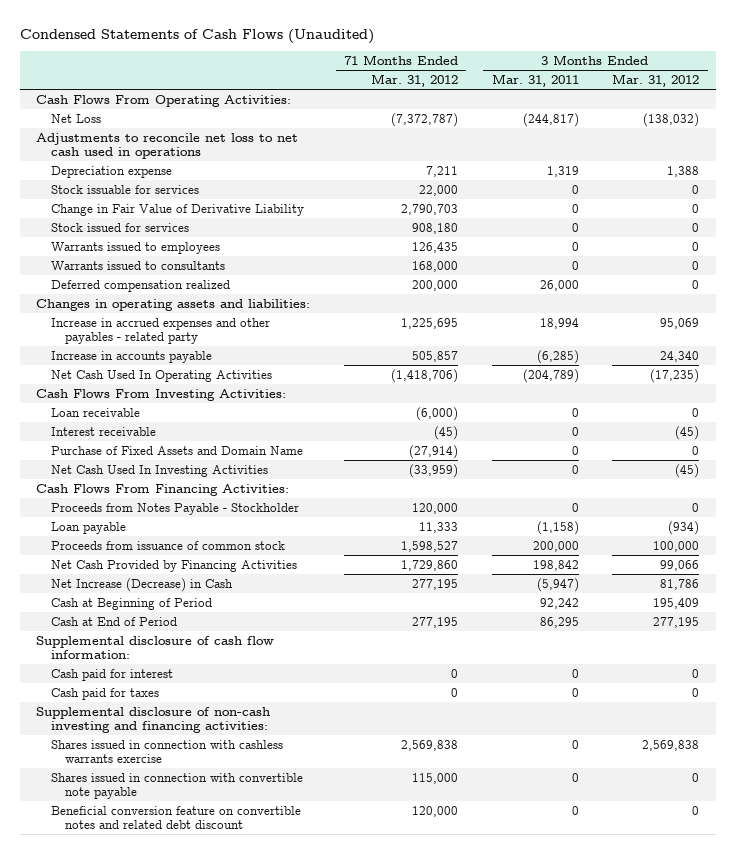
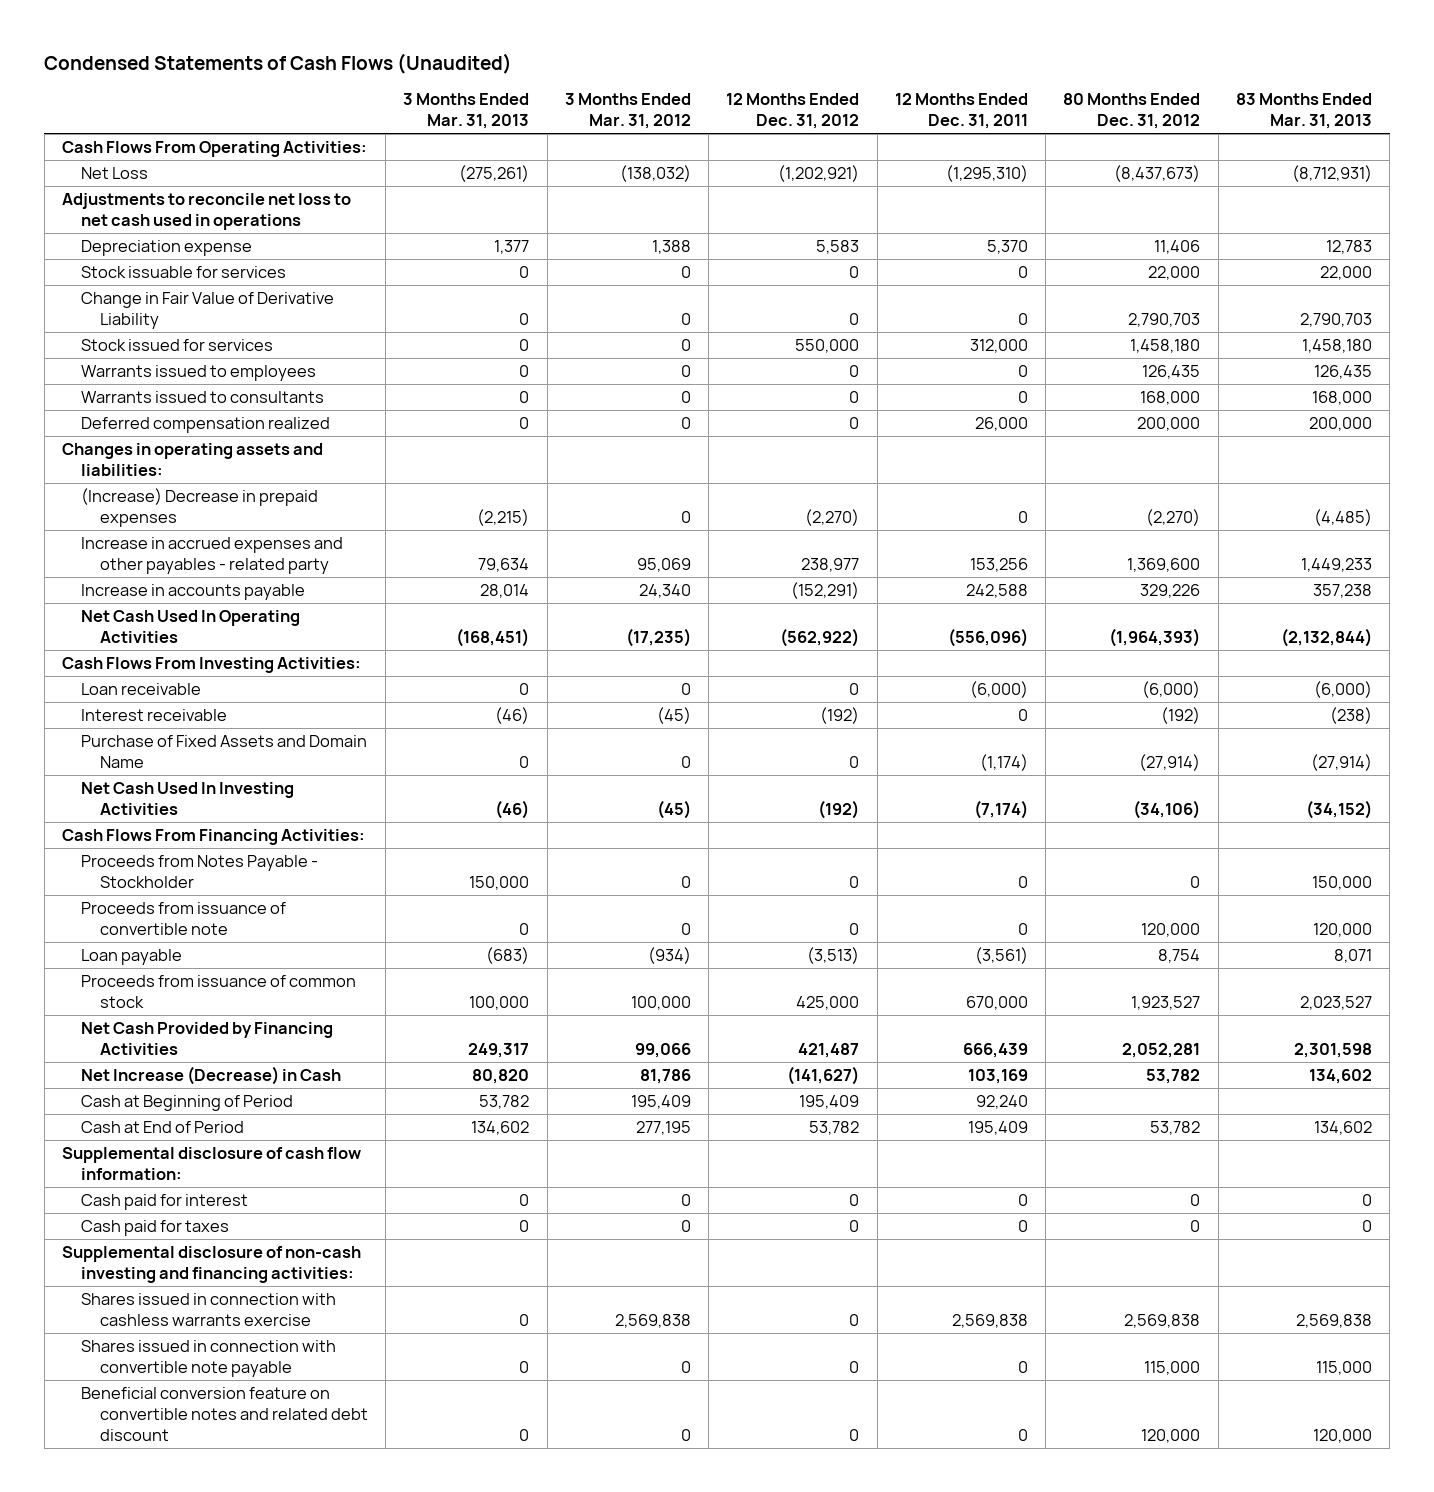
- | 71 Months Ended Mar. 31, 2012 | 3 Months Ended Mar. 31, 2011 | 3 Months Ended Mar. 31, 2012
+ | 3 Months Ended Mar. 31, 2013 | 3 Months Ended Mar. 31, 2012 | 12 Months Ended Dec. 31, 2012 | 12 Months Ended Dec. 31, 2011 | 80 Months Ended Dec. 31, 2012 | 83 Months Ended Mar. 31, 2013
+ (Increase) Decrease in prepaid expenses | (2,215) | 0 | (2,270) | 0 | (2,270) | (4,485)
+ Proceeds from issuance of convertible note | 0 | 0 | 0 | 0 | 120,000 | 120,000

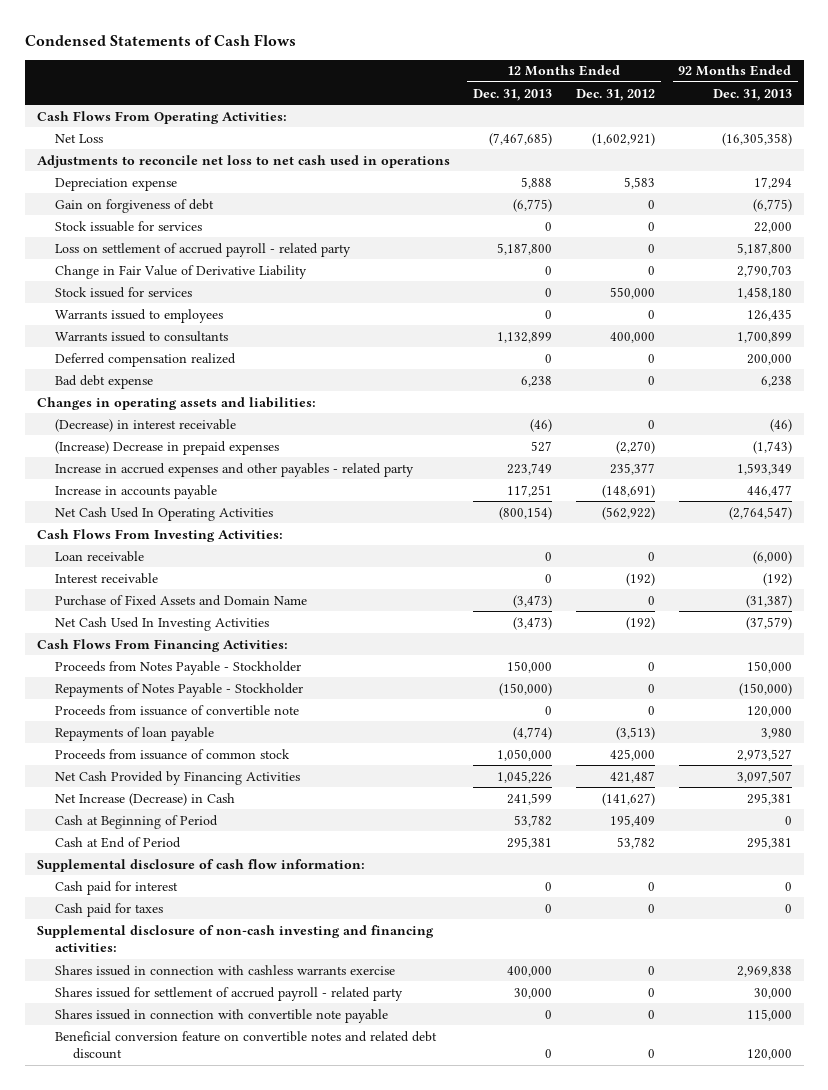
- Condensed Statements of Cash Flows (Unaudited)
+ Condensed Statements of Cash Flows
- | 3 Months Ended Mar. 31, 2013 | 3 Months Ended Mar. 31, 2012 | 12 Months Ended Dec. 31, 2012 | 12 Months Ended Dec. 31, 2011 | 80 Months Ended Dec. 31, 2012 | 83 Months Ended Mar. 31, 2013
+ | 12 Months Ended Dec. 31, 2013 | 12 Months Ended Dec. 31, 2012 | 92 Months Ended Dec. 31, 2013
- Net Loss | (275,261) | (138,032) | (1,202,921) | (1,295,310) | (8,437,673) | (8,712,931)
+ Net Loss | (7,467,685) | (1,602,921) | (16,305,358)
+ Gain on forgiveness of debt | (6,775) | 0 | (6,775)
+ Loss on settlement of accrued payroll - related party | 5,187,800 | 0 | 5,187,800
- Warrants issued to consultants | 0 | 0 | 0 | 0 | 168,000 | 168,000
+ Warrants issued to consultants | 1,132,899 | 400,000 | 1,700,899
+ Bad debt expense | 6,238 | 0 | 6,238
+ (Decrease) in interest receivable | (46) | 0 | (46)
- Increase in accrued expenses and other payables - related party | 79,634 | 95,069 | 238,977 | 153,256 | 1,369,600 | 1,449,233
- Increase in accounts payable | 28,014 | 24,340 | (152,291) | 242,588 | 329,226 | 357,238
+ Increase in accrued expenses and other payables - related party | 223,749 | 235,377 | 1,593,349
+ Increase in accounts payable | 117,251 | (148,691) | 446,477
+ Repayments of Notes Payable - Stockholder | (150,000) | 0 | (150,000)
- Loan payable | (683) | (934) | (3,513) | (3,561) | 8,754 | 8,071
+ Repayments of loan payable | (4,774) | (3,513) | 3,980
+ Shares issued for settlement of accrued payroll - related party | 30,000 | 0 | 30,000

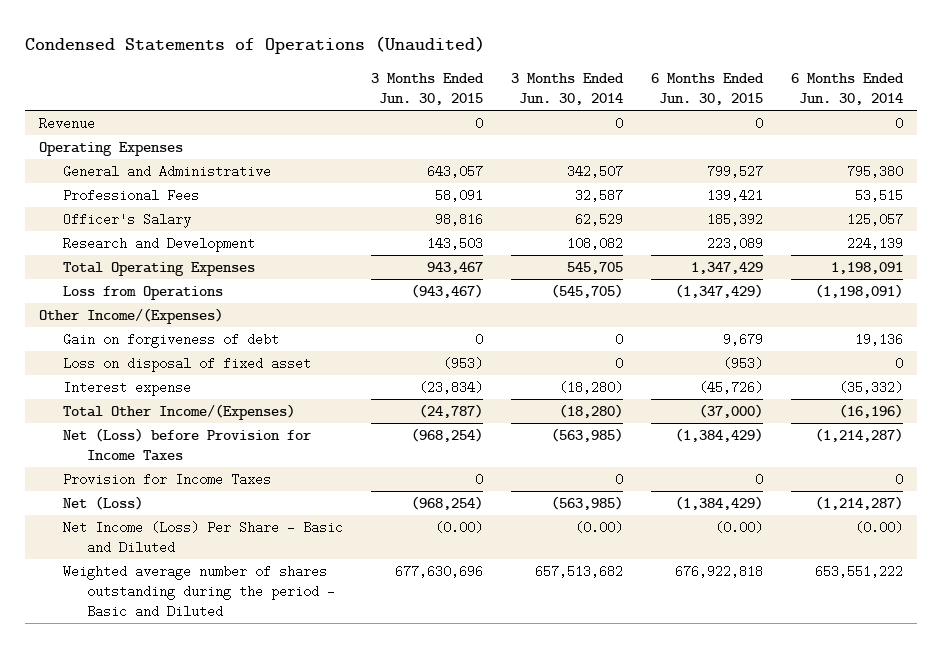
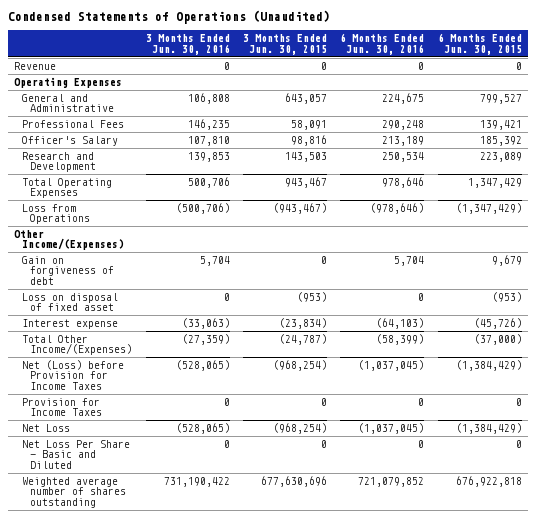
- | 3 Months Ended Jun. 30, 2015 | 3 Months Ended Jun. 30, 2014 | 6 Months Ended Jun. 30, 2015 | 6 Months Ended Jun. 30, 2014
+ | 3 Months Ended Jun. 30, 2016 | 3 Months Ended Jun. 30, 2015 | 6 Months Ended Jun. 30, 2016 | 6 Months Ended Jun. 30, 2015
- Net (Loss) | (968,254) | (563,985) | (1,384,429) | (1,214,287)
- Net Income (Loss) Per Share - Basic and Diluted | (0.00) | (0.00) | (0.00) | (0.00)
- Weighted average number of shares outstanding during the period - Basic and Diluted | 677,630,696 | 657,513,682 | 676,922,818 | 653,551,222
+ Net Loss | (528,065) | (968,254) | (1,037,045) | (1,384,429)
+ Net Loss Per Share - Basic and Diluted | 0 | 0 | 0 | 0
+ Weighted average number of shares outstanding | 731,190,422 | 677,630,696 | 721,079,852 | 676,922,818

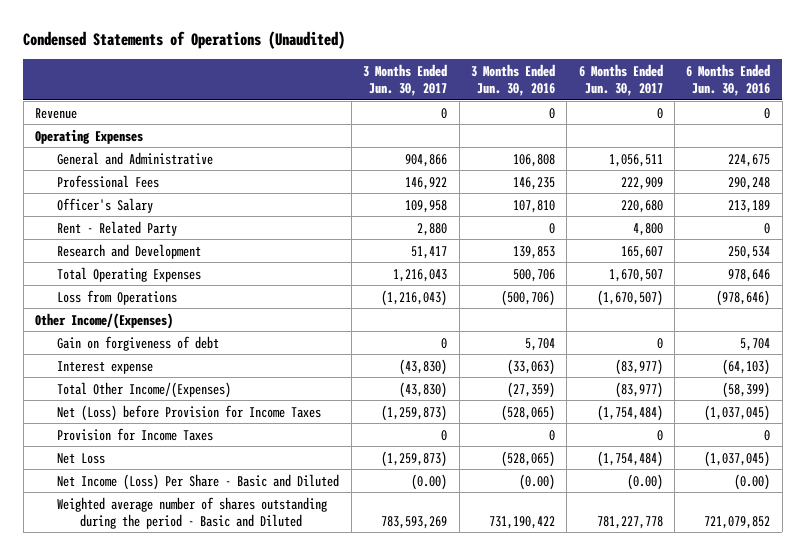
- | 3 Months Ended Jun. 30, 2016 | 3 Months Ended Jun. 30, 2015 | 6 Months Ended Jun. 30, 2016 | 6 Months Ended Jun. 30, 2015
+ | 3 Months Ended Jun. 30, 2017 | 3 Months Ended Jun. 30, 2016 | 6 Months Ended Jun. 30, 2017 | 6 Months Ended Jun. 30, 2016
+ Rent - Related Party | 2,880 | 0 | 4,800 | 0
- Loss on disposal of fixed asset | 0 | (953) | 0 | (953)
- Net Loss Per Share - Basic and Diluted | 0 | 0 | 0 | 0
- Weighted average number of shares outstanding | 731,190,422 | 677,630,696 | 721,079,852 | 676,922,818
+ Net Income (Loss) Per Share - Basic and Diluted | (0.00) | (0.00) | (0.00) | (0.00)
+ Weighted average number of shares outstanding during the period - Basic and Diluted | 783,593,269 | 731,190,422 | 781,227,778 | 721,079,852

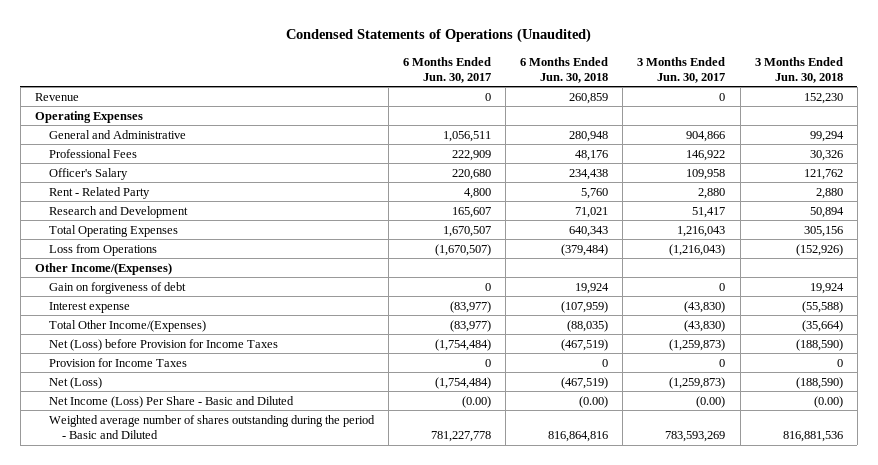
- | 3 Months Ended Jun. 30, 2017 | 3 Months Ended Jun. 30, 2016 | 6 Months Ended Jun. 30, 2017 | 6 Months Ended Jun. 30, 2016
+ | 6 Months Ended Jun. 30, 2017 | 6 Months Ended Jun. 30, 2018 | 3 Months Ended Jun. 30, 2017 | 3 Months Ended Jun. 30, 2018
- Net Loss | (1,259,873) | (528,065) | (1,754,484) | (1,037,045)
+ Net (Loss) | (1,754,484) | (467,519) | (1,259,873) | (188,590)

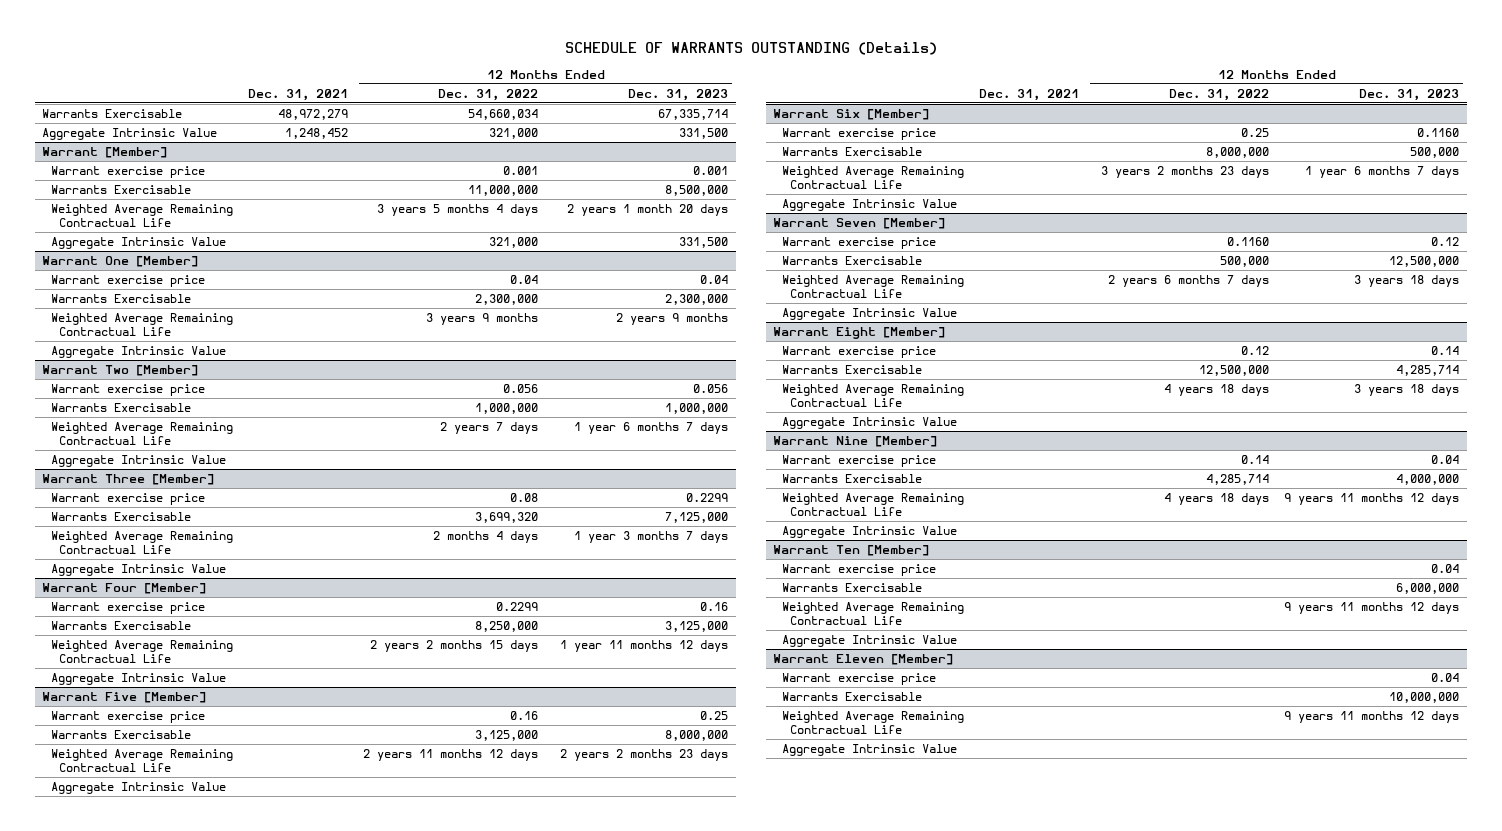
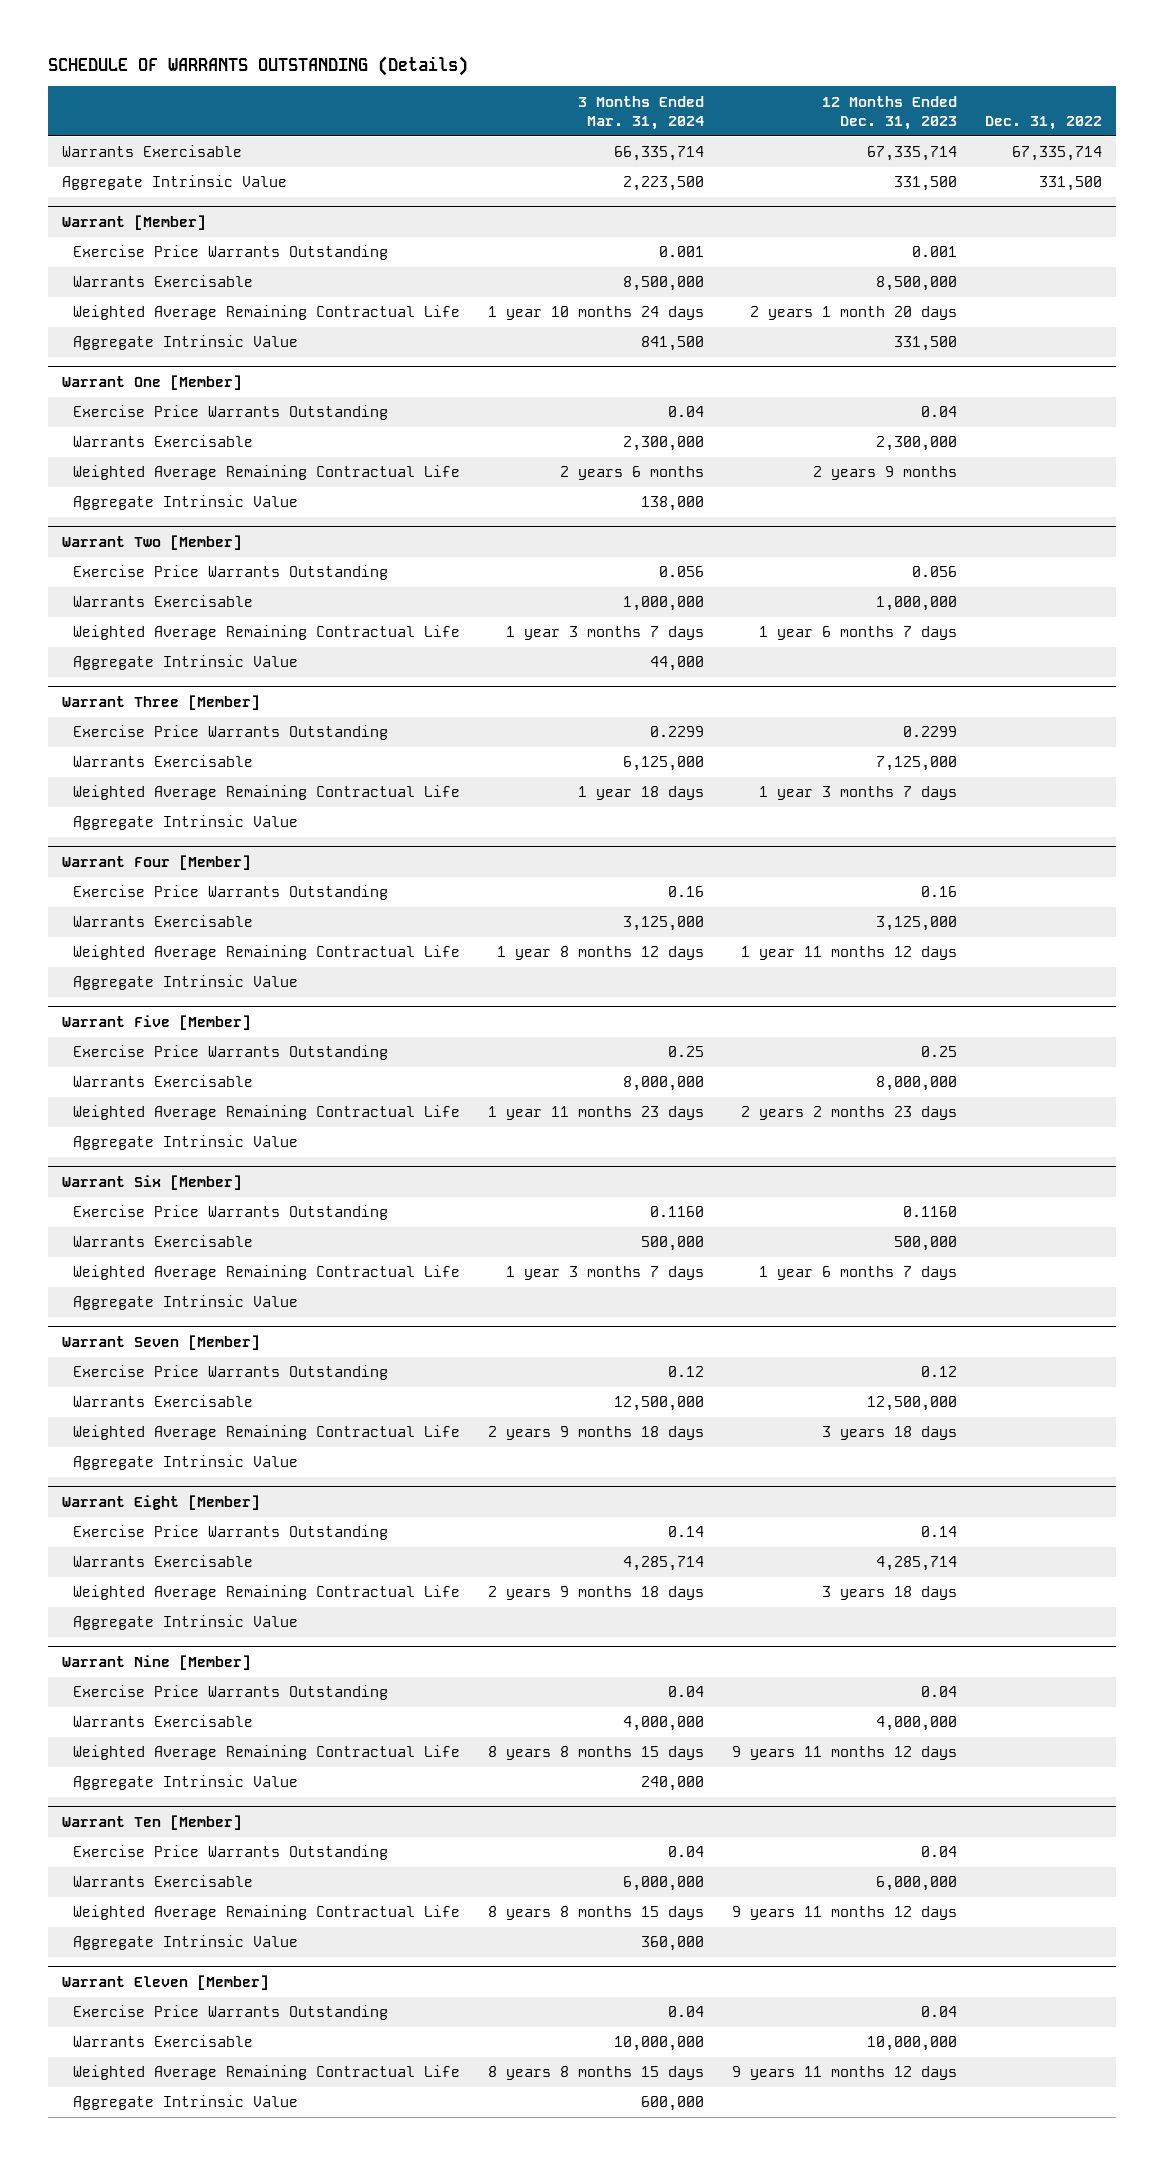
- | Dec. 31, 2021 | 12 Months Ended Dec. 31, 2022 | 12 Months Ended Dec. 31, 2023
+ | 3 Months Ended Mar. 31, 2024 | 12 Months Ended Dec. 31, 2023 | Dec. 31, 2022
@ Warrant [Member]
- Warrant exercise price | | 0.001 | 0.001
+ Exercise Price Warrants Outstanding | 0.001 | 0.001 |
@ Warrant One [Member]
- Warrant exercise price | | 0.04 | 0.04
+ Exercise Price Warrants Outstanding | 0.04 | 0.04 |
@ Warrant Two [Member]
- Warrant exercise price | | 0.056 | 0.056
+ Exercise Price Warrants Outstanding | 0.056 | 0.056 |
@ Warrant Three [Member]
- Warrant exercise price | | 0.08 | 0.2299
+ Exercise Price Warrants Outstanding | 0.2299 | 0.2299 |
@ Warrant Four [Member]
- Warrant exercise price | | 0.2299 | 0.16
+ Exercise Price Warrants Outstanding | 0.16 | 0.16 |
@ Warrant Five [Member]
- Warrant exercise price | | 0.16 | 0.25
+ Exercise Price Warrants Outstanding | 0.25 | 0.25 |
@ Warrant Six [Member]
- Warrant exercise price | | 0.25 | 0.1160
+ Exercise Price Warrants Outstanding | 0.1160 | 0.1160 |
@ Warrant Seven [Member]
- Warrant exercise price | | 0.1160 | 0.12
+ Exercise Price Warrants Outstanding | 0.12 | 0.12 |
@ Warrant Eight [Member]
- Warrant exercise price | | 0.12 | 0.14
+ Exercise Price Warrants Outstanding | 0.14 | 0.14 |
@ Warrant Nine [Member]
- Warrant exercise price | | 0.14 | 0.04
+ Exercise Price Warrants Outstanding | 0.04 | 0.04 |
@ Warrant Ten [Member]
- Warrant exercise price | | | 0.04
+ Exercise Price Warrants Outstanding | 0.04 | 0.04 |
@ Warrant Eleven [Member]
- Warrant exercise price | | | 0.04
+ Exercise Price Warrants Outstanding | 0.04 | 0.04 |

